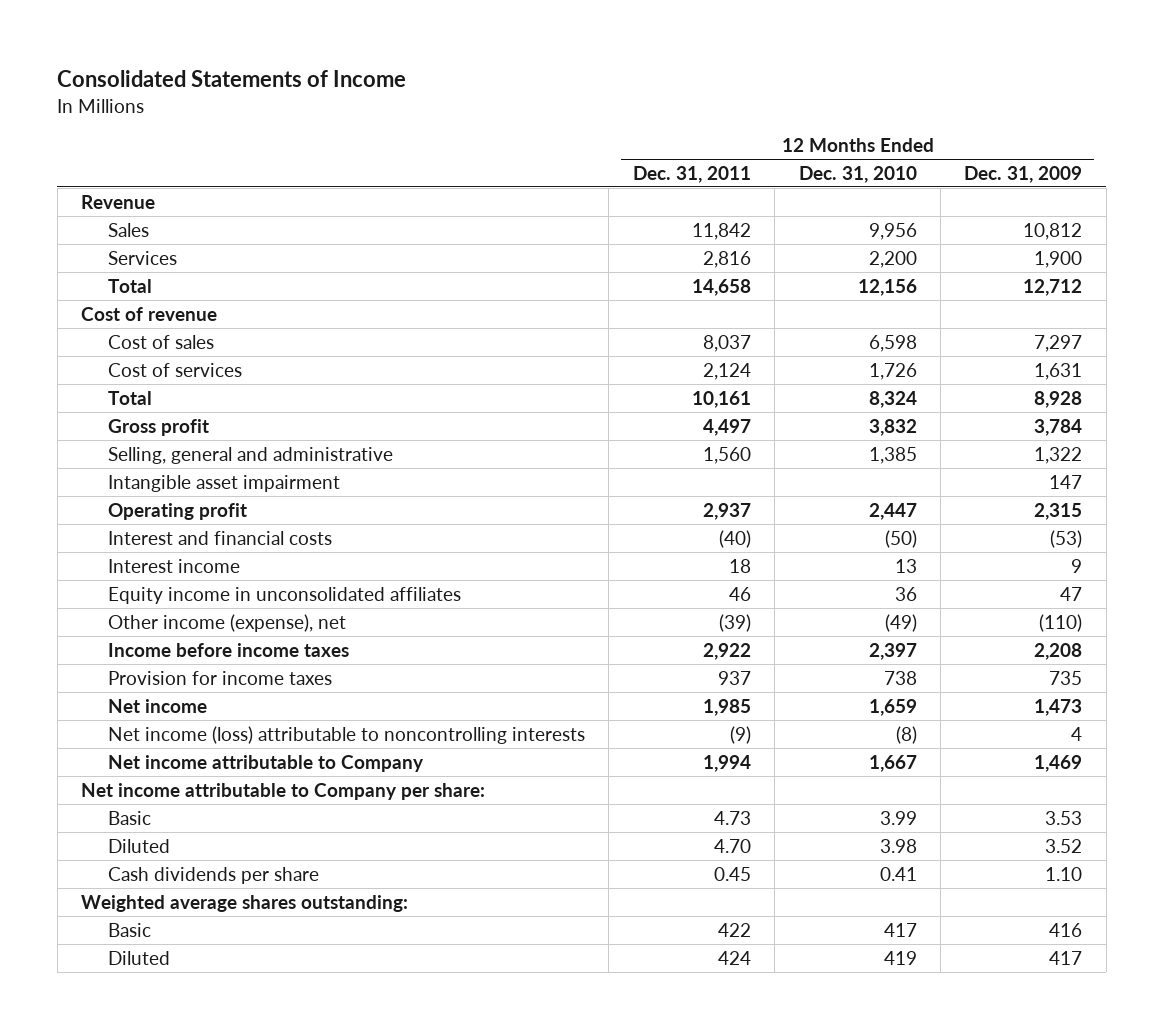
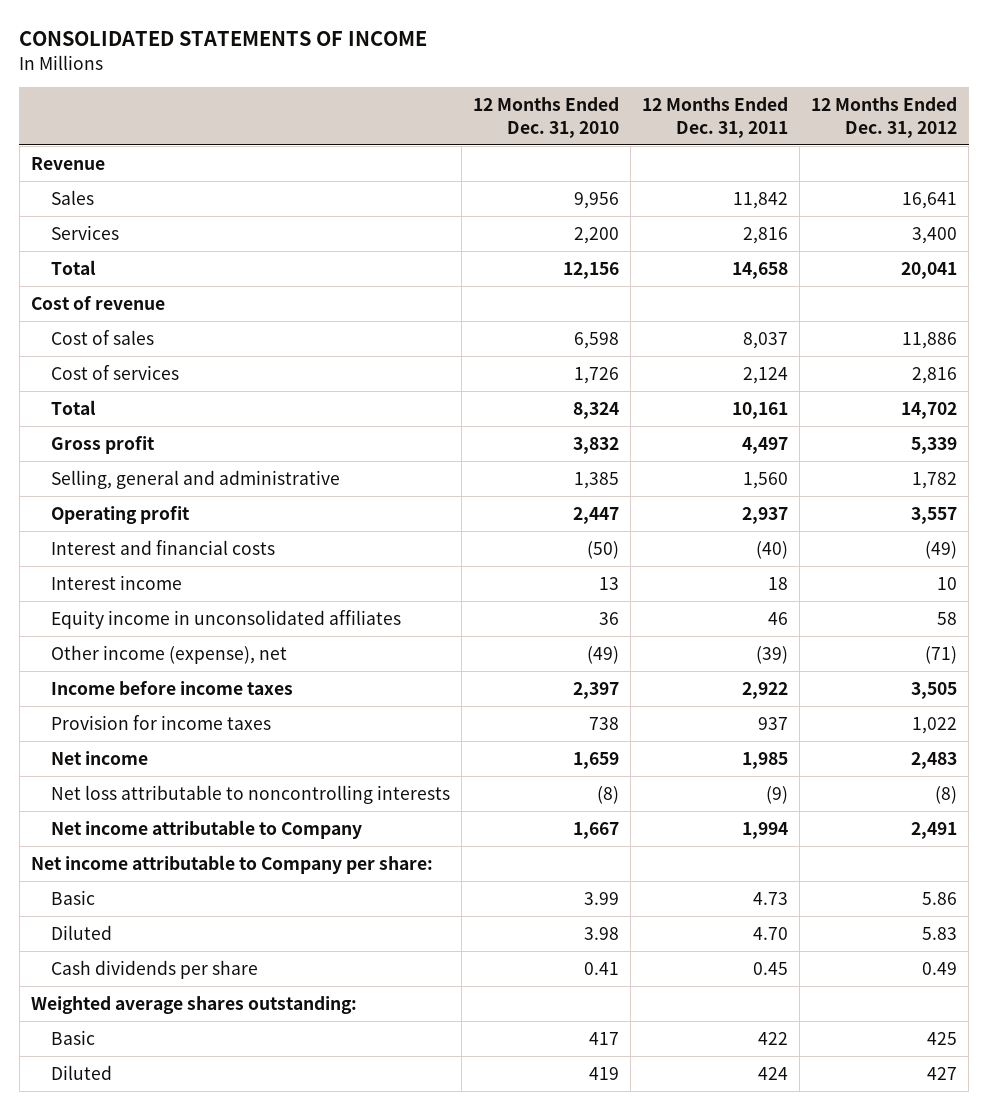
- Consolidated Statements of Income
+ CONSOLIDATED STATEMENTS OF INCOME
- | 12 Months Ended Dec. 31, 2011 | 12 Months Ended Dec. 31, 2010 | 12 Months Ended Dec. 31, 2009
+ | 12 Months Ended Dec. 31, 2010 | 12 Months Ended Dec. 31, 2011 | 12 Months Ended Dec. 31, 2012
- Intangible asset impairment | | | 147
- Net income (loss) attributable to noncontrolling interests | (9) | (8) | 4
+ Net loss attributable to noncontrolling interests | (8) | (9) | (8)

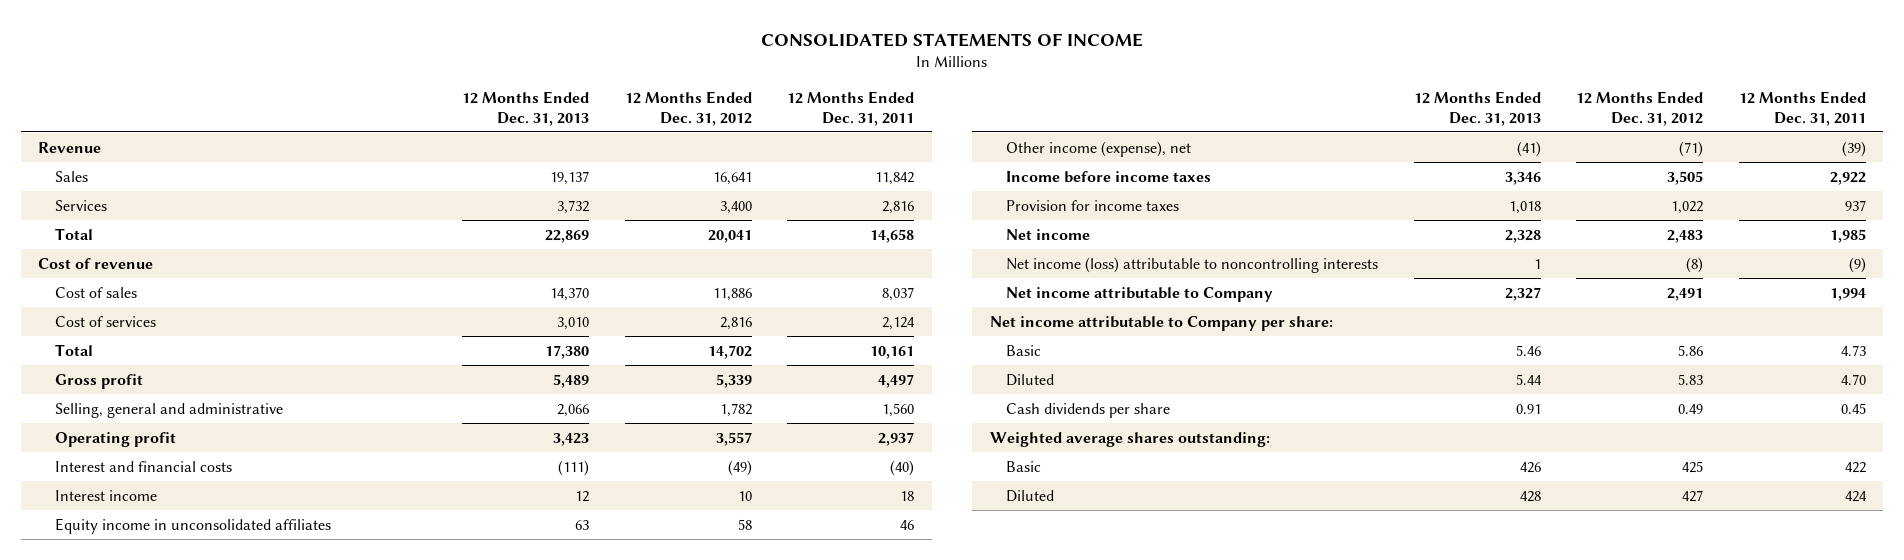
- | 12 Months Ended Dec. 31, 2010 | 12 Months Ended Dec. 31, 2011 | 12 Months Ended Dec. 31, 2012
+ | 12 Months Ended Dec. 31, 2013 | 12 Months Ended Dec. 31, 2012 | 12 Months Ended Dec. 31, 2011
- Net loss attributable to noncontrolling interests | (8) | (9) | (8)
+ Net income (loss) attributable to noncontrolling interests | 1 | (8) | (9)

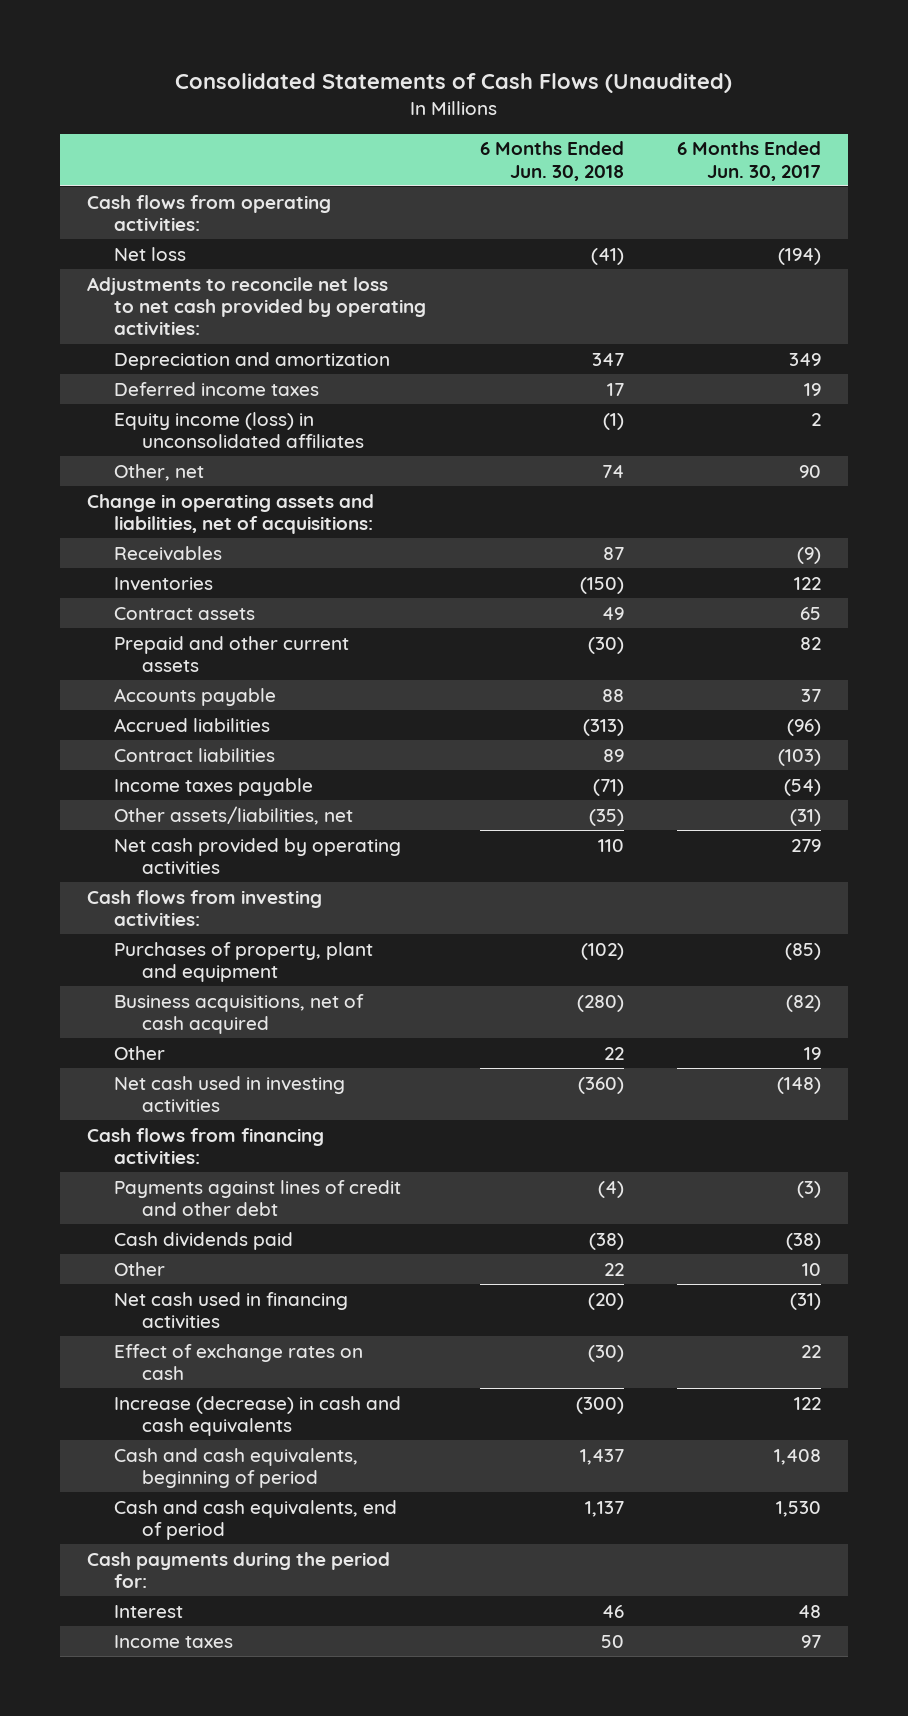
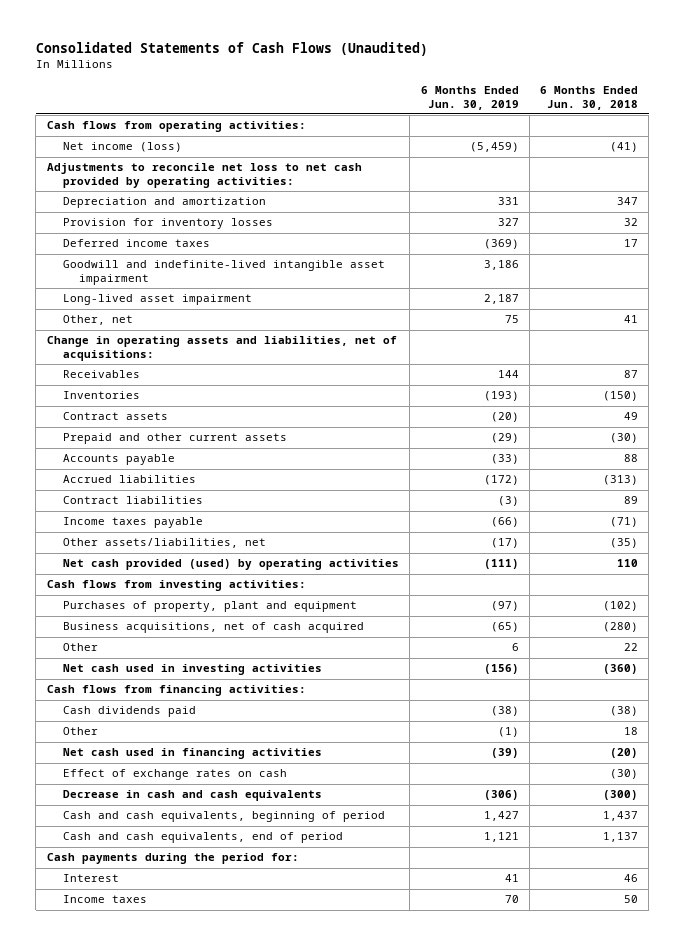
- | 6 Months Ended Jun. 30, 2018 | 6 Months Ended Jun. 30, 2017
+ | 6 Months Ended Jun. 30, 2019 | 6 Months Ended Jun. 30, 2018
- Net loss | (41) | (194)
+ Net income (loss) | (5,459) | (41)
+ Provision for inventory losses | 327 | 32
- Equity income (loss) in unconsolidated affiliates | (1) | 2
- Other, net | 74 | 90
+ Goodwill and indefinite-lived intangible asset impairment | 3,186 |
+ Long-lived asset impairment | 2,187 |
+ Other, net | 75 | 41
- Net cash provided by operating activities | 110 | 279
+ Net cash provided (used) by operating activities | (111) | 110
- Payments against lines of credit and other debt | (4) | (3)
- Other | 22 | 10
+ Other | (1) | 18
- Increase (decrease) in cash and cash equivalents | (300) | 122
+ Decrease in cash and cash equivalents | (306) | (300)

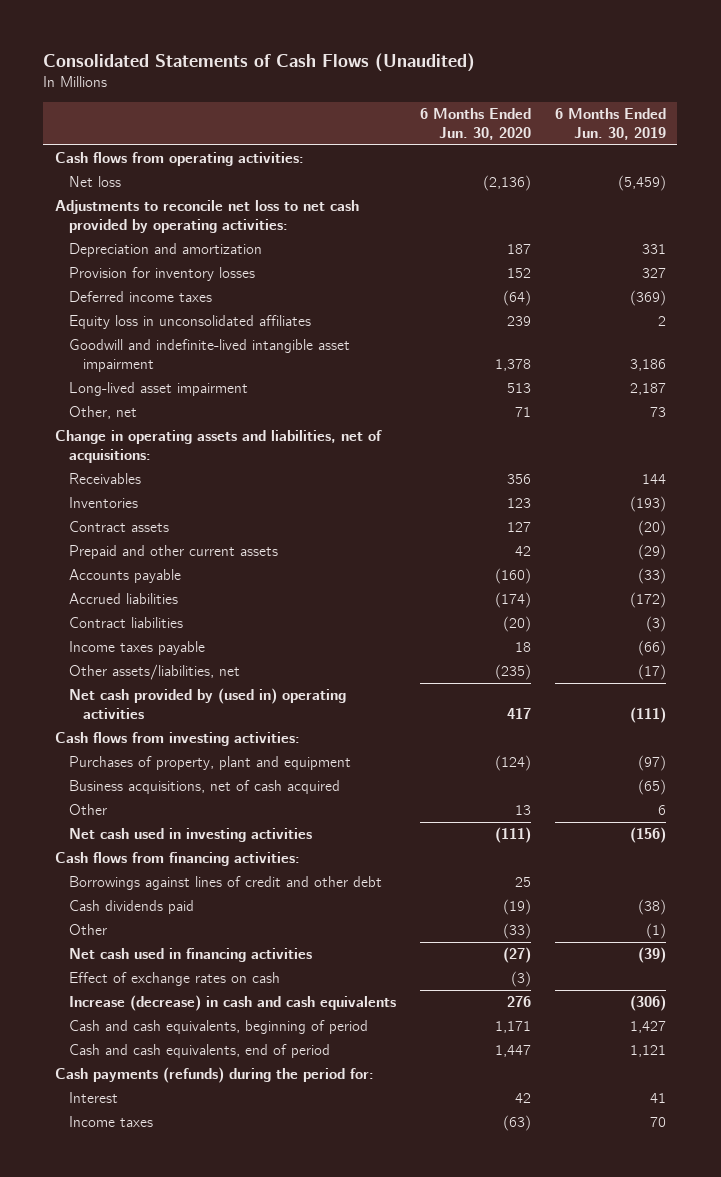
- | 6 Months Ended Jun. 30, 2019 | 6 Months Ended Jun. 30, 2018
+ | 6 Months Ended Jun. 30, 2020 | 6 Months Ended Jun. 30, 2019
- Net income (loss) | (5,459) | (41)
+ Net loss | (2,136) | (5,459)
+ Equity loss in unconsolidated affiliates | 239 | 2
- Other, net | 75 | 41
+ Other, net | 71 | 73
- Net cash provided (used) by operating activities | (111) | 110
+ Net cash provided by (used in) operating activities | 417 | (111)
+ Borrowings against lines of credit and other debt | 25 |
- Decrease in cash and cash equivalents | (306) | (300)
+ Increase (decrease) in cash and cash equivalents | 276 | (306)
- Cash payments during the period for:
+ Cash payments (refunds) during the period for:

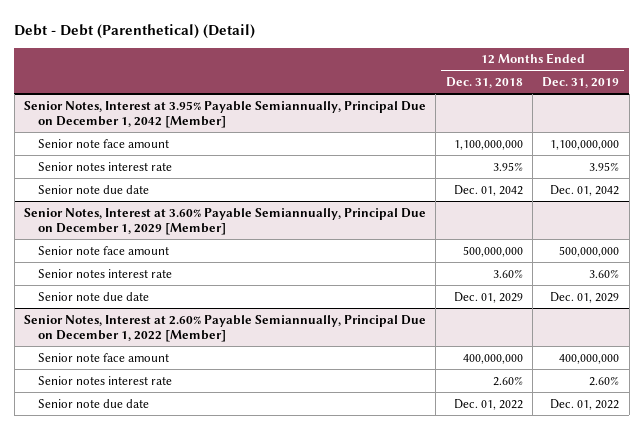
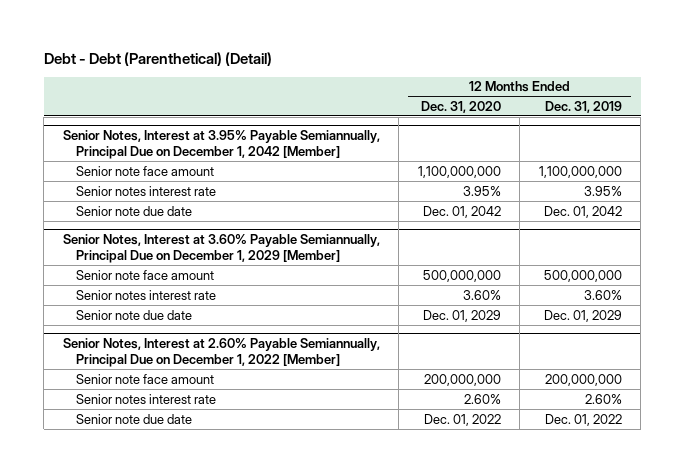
- | 12 Months Ended Dec. 31, 2018 | 12 Months Ended Dec. 31, 2019
+ | 12 Months Ended Dec. 31, 2020 | 12 Months Ended Dec. 31, 2019
@ Senior Notes, Interest at 2.60% Payable Semiannually, Principal Due on December 1, 2022 [Member]
- Senior note face amount | 400,000,000 | 400,000,000
+ Senior note face amount | 200,000,000 | 200,000,000

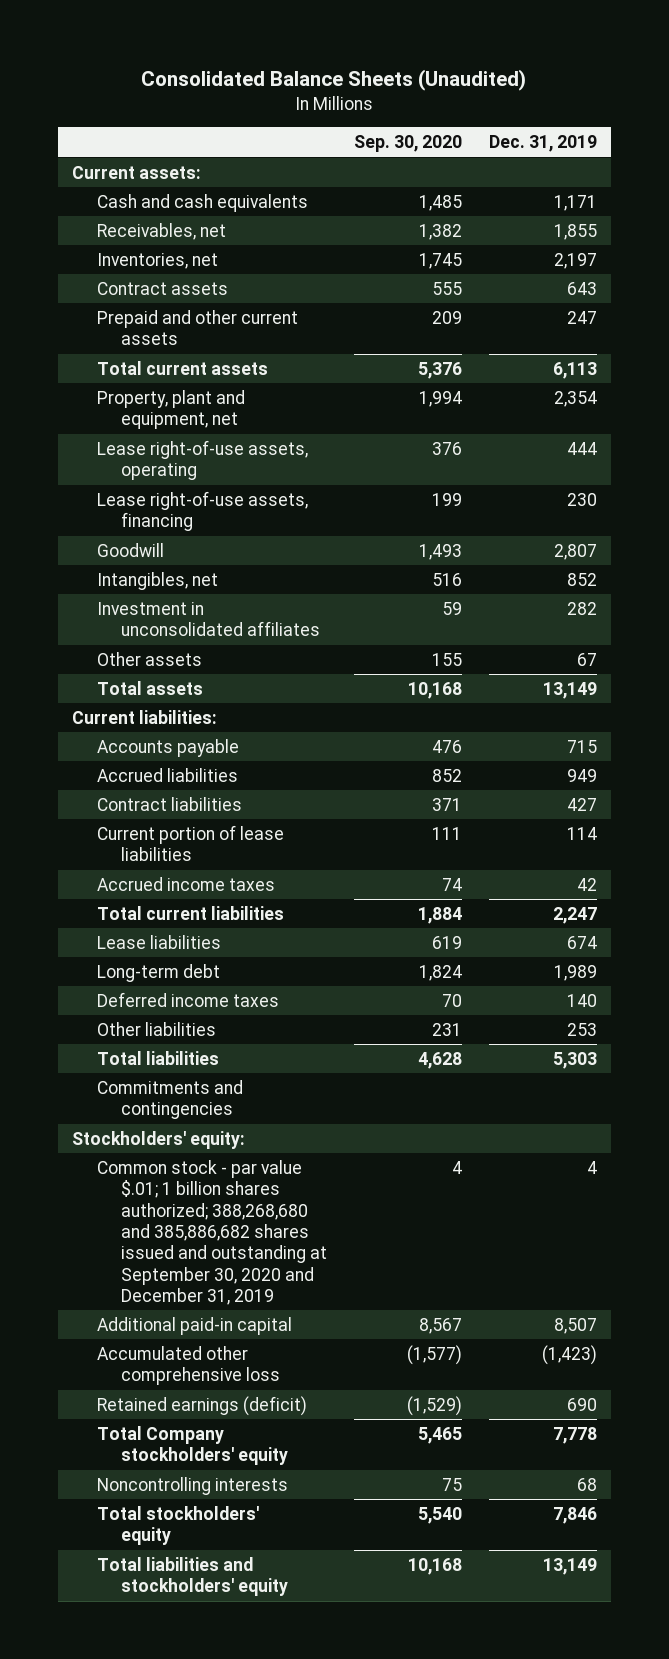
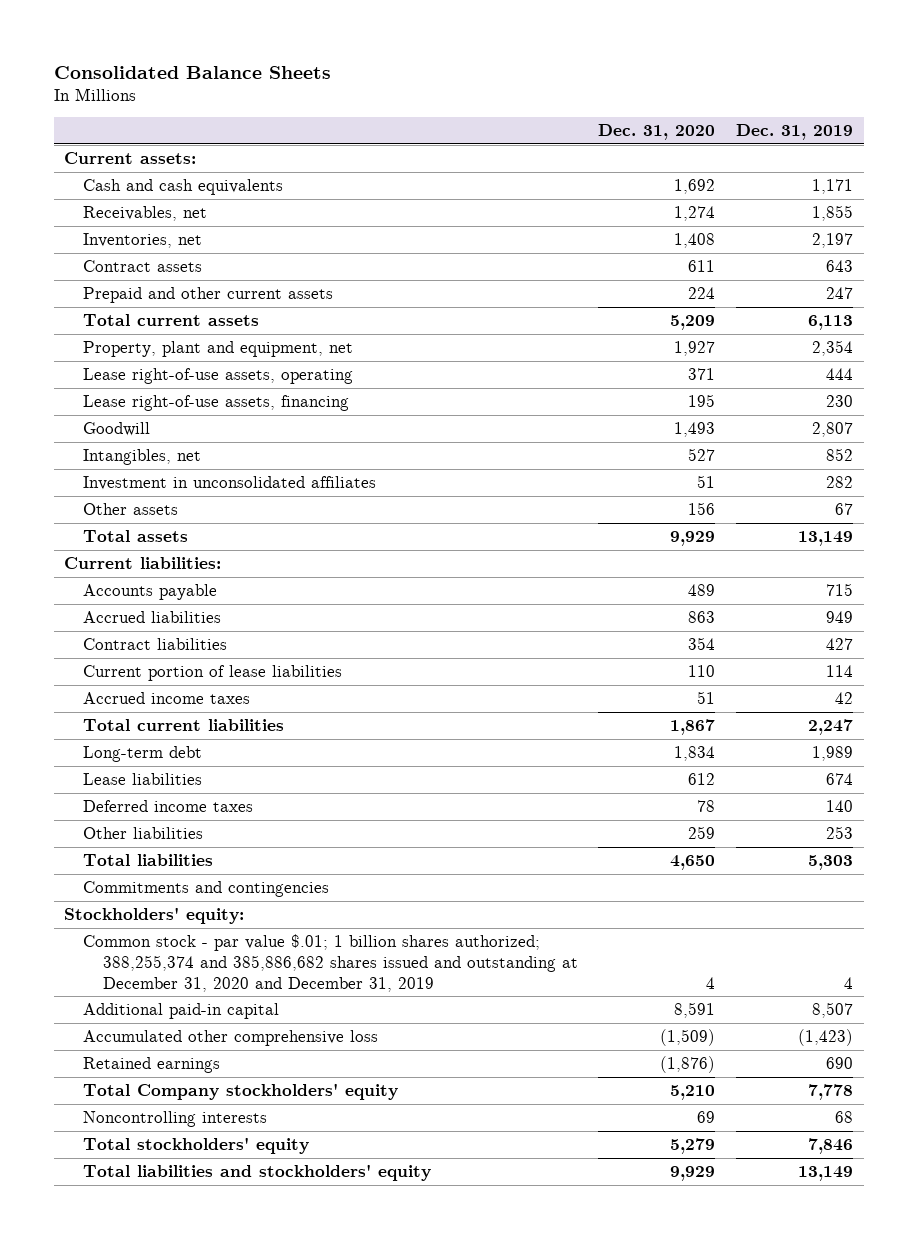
- Consolidated Balance Sheets (Unaudited)
+ Consolidated Balance Sheets
- | Sep. 30, 2020 | Dec. 31, 2019
+ | Dec. 31, 2020 | Dec. 31, 2019
moved down: Lease liabilities | 612 | 674
- Common stock - par value $.01; 1 billion shares authorized; 388,268,680 and 385,886,682 shares issued and outstanding at September 30, 2020 and December 31, 2019 | 4 | 4
+ Common stock - par value $.01; 1 billion shares authorized; 388,255,374 and 385,886,682 shares issued and outstanding at December 31, 2020 and December 31, 2019 | 4 | 4
- Retained earnings (deficit) | (1,529) | 690
+ Retained earnings | (1,876) | 690

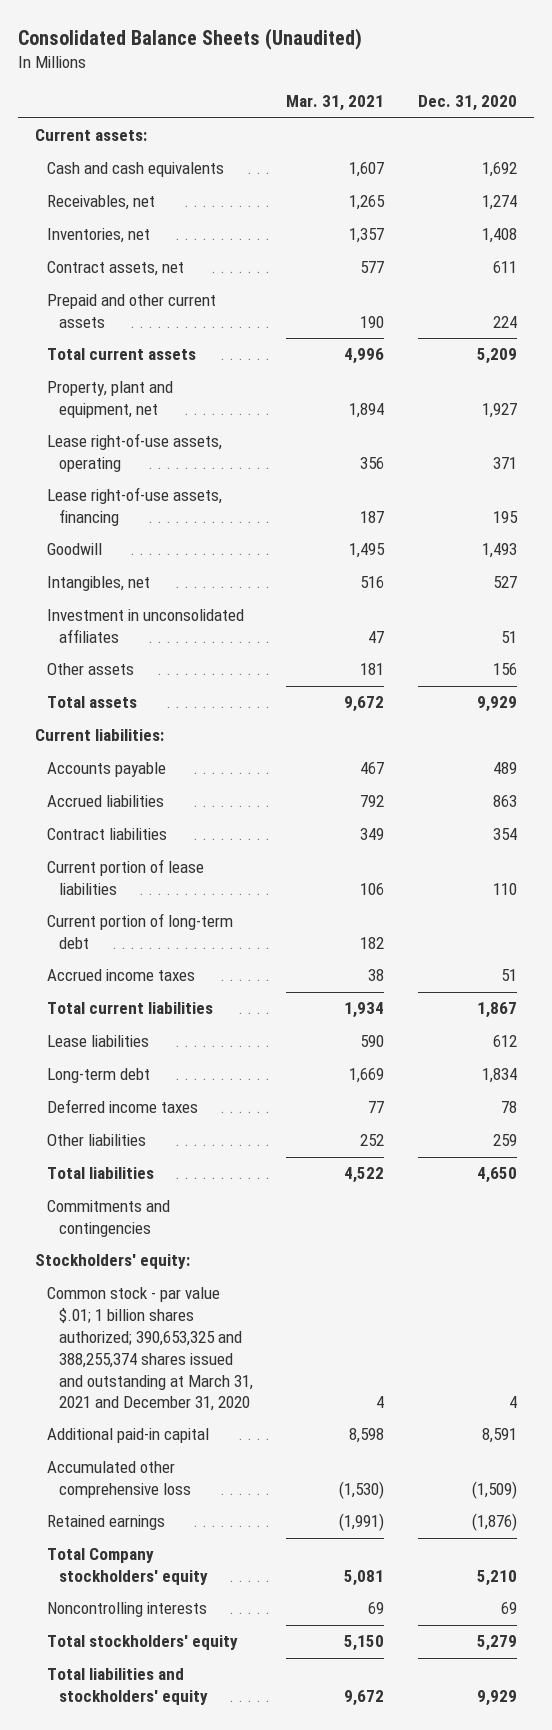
- Consolidated Balance Sheets
+ Consolidated Balance Sheets (Unaudited)
- | Dec. 31, 2020 | Dec. 31, 2019
+ | Mar. 31, 2021 | Dec. 31, 2020
- Contract assets | 611 | 643
+ Contract assets, net | 577 | 611
+ Current portion of long-term debt | 182 |
moved down: Long-term debt | 1,669 | 1,834
- Common stock - par value $.01; 1 billion shares authorized; 388,255,374 and 385,886,682 shares issued and outstanding at December 31, 2020 and December 31, 2019 | 4 | 4
+ Common stock - par value $.01; 1 billion shares authorized; 390,653,325 and 388,255,374 shares issued and outstanding at March 31, 2021 and December 31, 2020 | 4 | 4

